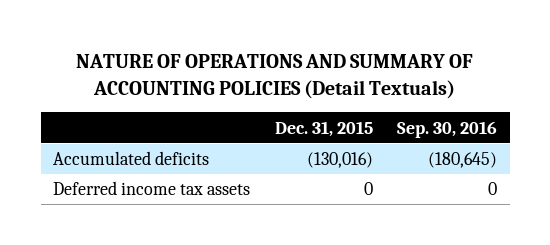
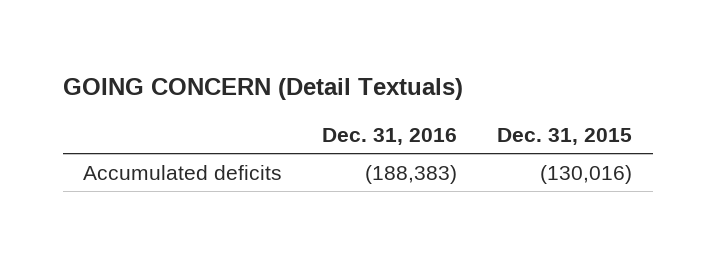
- NATURE OF OPERATIONS AND SUMMARY OF ACCOUNTING POLICIES (Detail Textuals)
+ GOING CONCERN (Detail Textuals)
- | Dec. 31, 2015 | Sep. 30, 2016
+ | Dec. 31, 2016 | Dec. 31, 2015
- Deferred income tax assets | 0 | 0

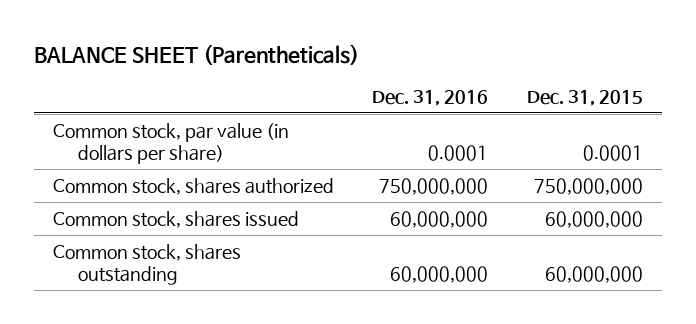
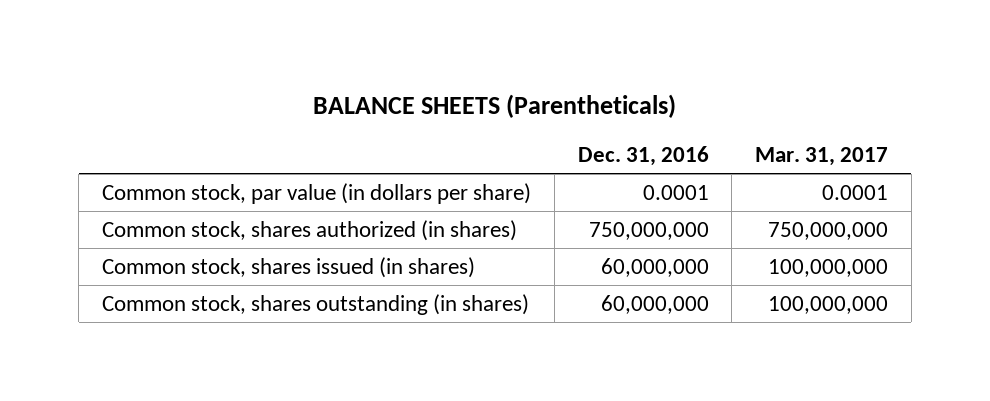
- BALANCE SHEET (Parentheticals)
+ BALANCE SHEETS (Parentheticals)
- | Dec. 31, 2016 | Dec. 31, 2015
+ | Dec. 31, 2016 | Mar. 31, 2017
- Common stock, shares authorized | 750,000,000 | 750,000,000
- Common stock, shares issued | 60,000,000 | 60,000,000
- Common stock, shares outstanding | 60,000,000 | 60,000,000
+ Common stock, shares authorized (in shares) | 750,000,000 | 750,000,000
+ Common stock, shares issued (in shares) | 60,000,000 | 100,000,000
+ Common stock, shares outstanding (in shares) | 60,000,000 | 100,000,000

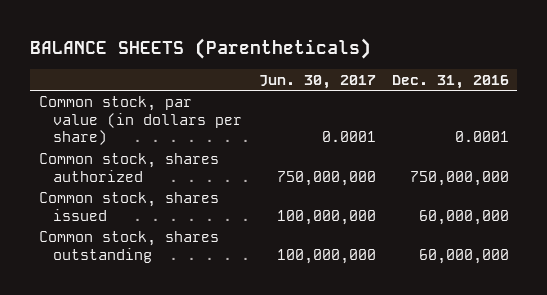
- | Dec. 31, 2016 | Mar. 31, 2017
+ | Jun. 30, 2017 | Dec. 31, 2016
- Common stock, shares authorized (in shares) | 750,000,000 | 750,000,000
- Common stock, shares issued (in shares) | 60,000,000 | 100,000,000
- Common stock, shares outstanding (in shares) | 60,000,000 | 100,000,000
+ Common stock, shares authorized | 750,000,000 | 750,000,000
+ Common stock, shares issued | 100,000,000 | 60,000,000
+ Common stock, shares outstanding | 100,000,000 | 60,000,000

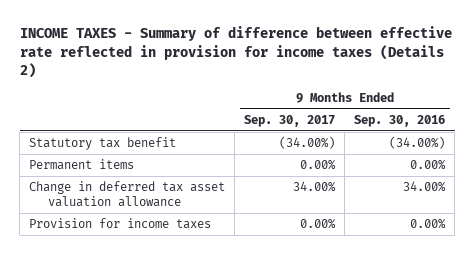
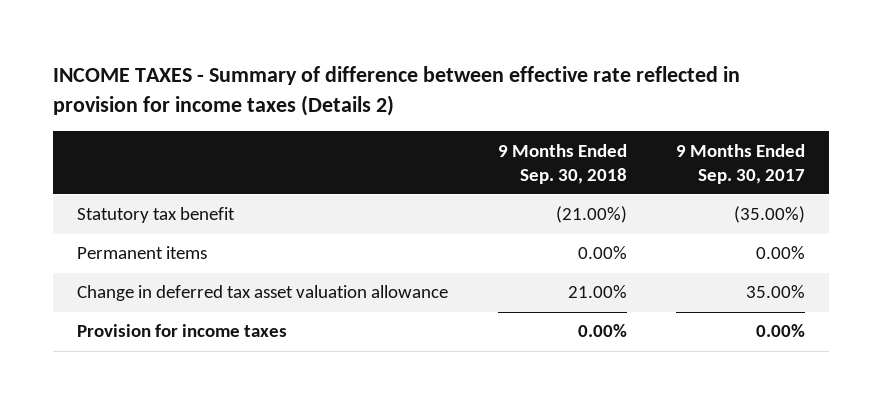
- | 9 Months Ended Sep. 30, 2017 | 9 Months Ended Sep. 30, 2016
+ | 9 Months Ended Sep. 30, 2018 | 9 Months Ended Sep. 30, 2017
- Statutory tax benefit | (34.00%) | (34.00%)
+ Statutory tax benefit | (21.00%) | (35.00%)
- Change in deferred tax asset valuation allowance | 34.00% | 34.00%
+ Change in deferred tax asset valuation allowance | 21.00% | 35.00%

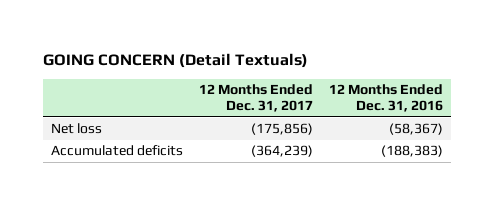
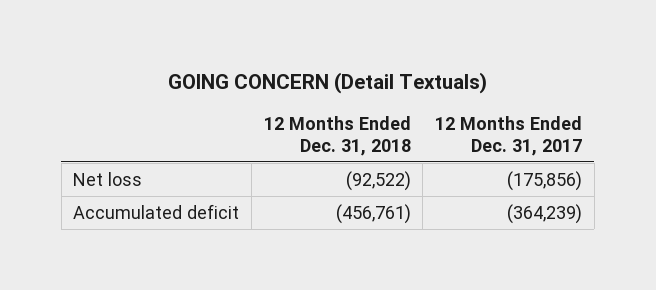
- | 12 Months Ended Dec. 31, 2017 | 12 Months Ended Dec. 31, 2016
+ | 12 Months Ended Dec. 31, 2018 | 12 Months Ended Dec. 31, 2017
- Accumulated deficits | (364,239) | (188,383)
+ Accumulated deficit | (456,761) | (364,239)

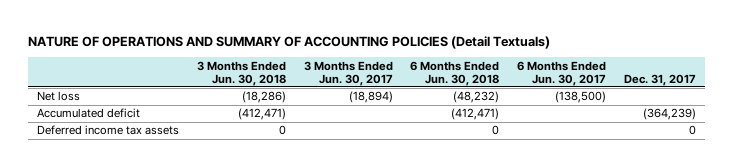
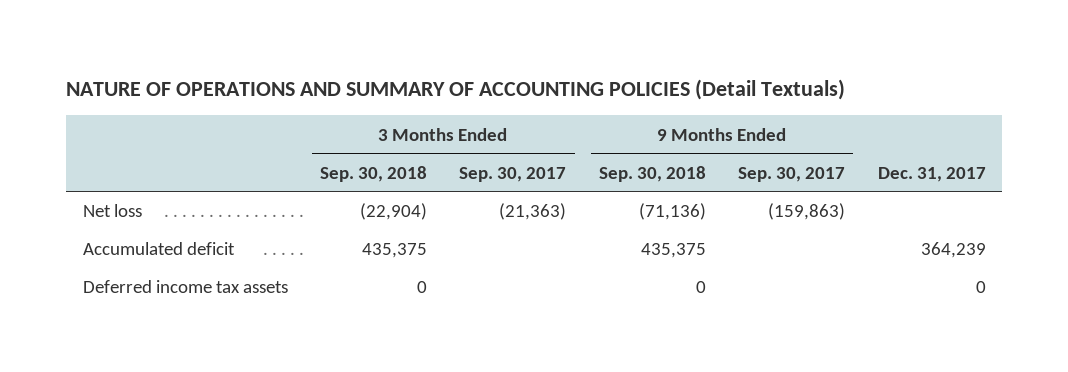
- | 3 Months Ended Jun. 30, 2018 | 3 Months Ended Jun. 30, 2017 | 6 Months Ended Jun. 30, 2018 | 6 Months Ended Jun. 30, 2017 | Dec. 31, 2017
+ | 3 Months Ended Sep. 30, 2018 | 3 Months Ended Sep. 30, 2017 | 9 Months Ended Sep. 30, 2018 | 9 Months Ended Sep. 30, 2017 | Dec. 31, 2017
- Accumulated deficit | (412,471) | | (412,471) | | (364,239)
+ Accumulated deficit | 435,375 | | 435,375 | | 364,239

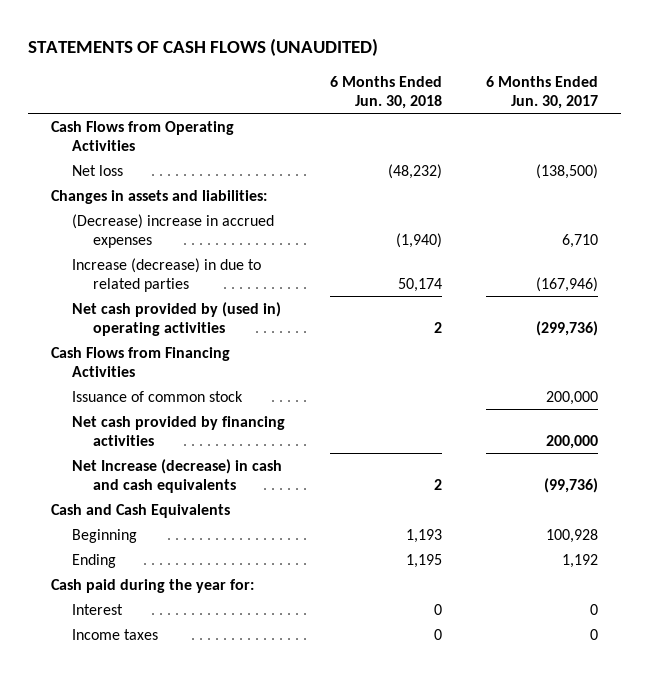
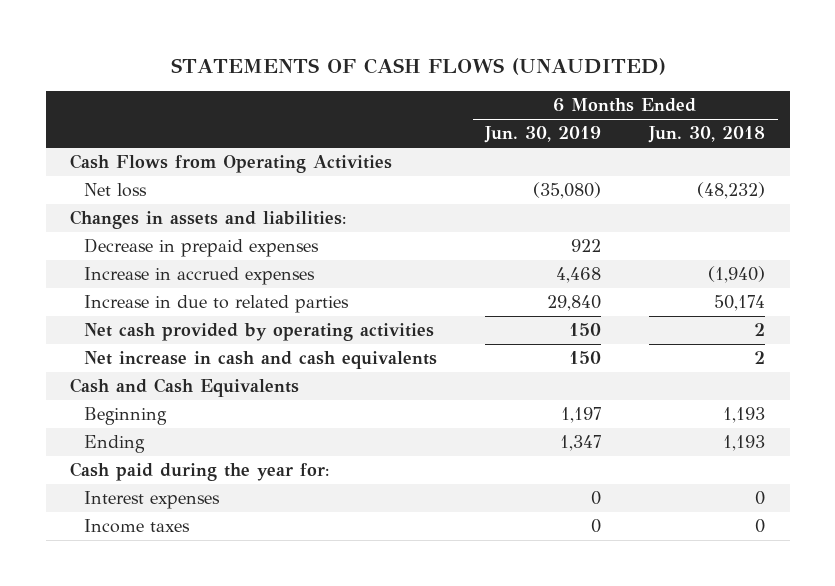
- | 6 Months Ended Jun. 30, 2018 | 6 Months Ended Jun. 30, 2017
+ | 6 Months Ended Jun. 30, 2019 | 6 Months Ended Jun. 30, 2018
- (Decrease) increase in accrued expenses | (1,940) | 6,710
- Increase (decrease) in due to related parties | 50,174 | (167,946)
- Net cash provided by (used in) operating activities | 2 | (299,736)
- Cash Flows from Financing Activities
- Issuance of common stock | | 200,000
- Net cash provided by financing activities | | 200,000
- Net Increase (decrease) in cash and cash equivalents | 2 | (99,736)
+ Decrease in prepaid expenses | 922 |
+ Increase in accrued expenses | 4,468 | (1,940)
+ Increase in due to related parties | 29,840 | 50,174
+ Net cash provided by operating activities | 150 | 2
+ Net increase in cash and cash equivalents | 150 | 2
- Ending | 1,195 | 1,192
+ Ending | 1,347 | 1,193
- Interest | 0 | 0
+ Interest expenses | 0 | 0

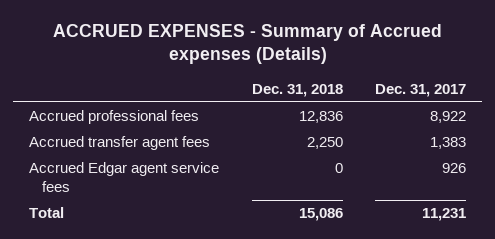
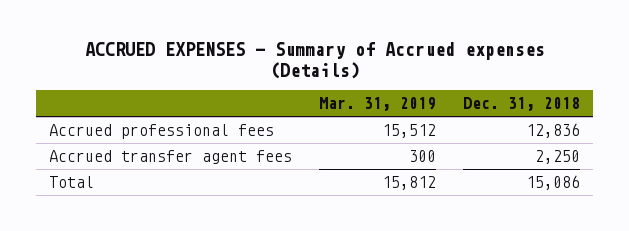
- | Dec. 31, 2018 | Dec. 31, 2017
+ | Mar. 31, 2019 | Dec. 31, 2018
- Accrued Edgar agent service fees | 0 | 926

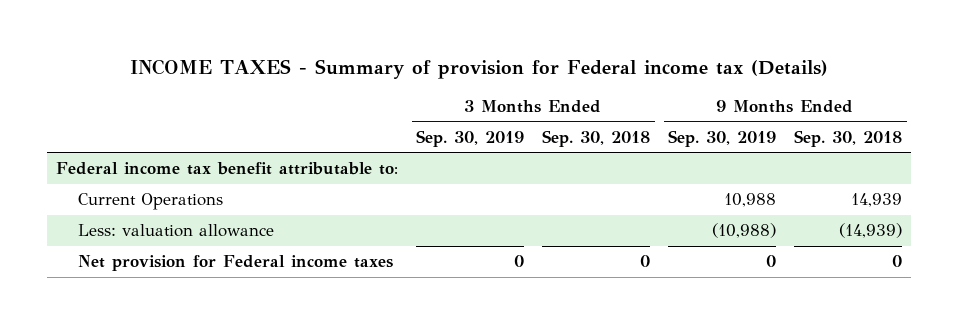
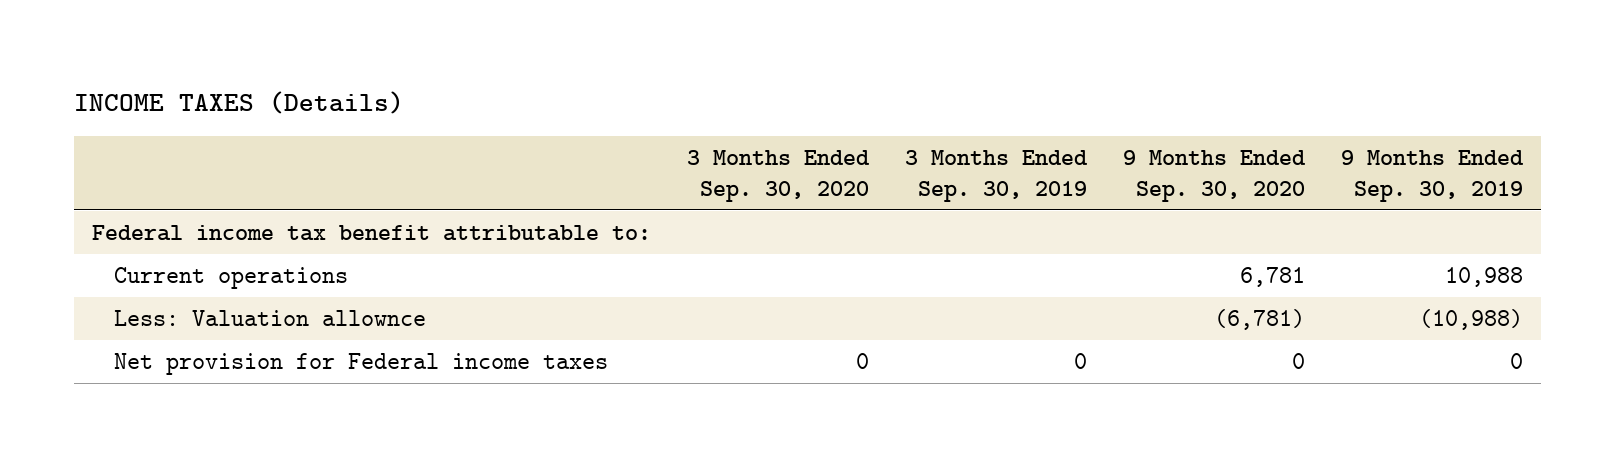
- INCOME TAXES - Summary of provision for Federal income tax (Details)
+ INCOME TAXES (Details)
- | 3 Months Ended Sep. 30, 2019 | 3 Months Ended Sep. 30, 2018 | 9 Months Ended Sep. 30, 2019 | 9 Months Ended Sep. 30, 2018
+ | 3 Months Ended Sep. 30, 2020 | 3 Months Ended Sep. 30, 2019 | 9 Months Ended Sep. 30, 2020 | 9 Months Ended Sep. 30, 2019
- Current Operations | | | 10,988 | 14,939
- Less: valuation allowance | | | (10,988) | (14,939)
+ Current operations | | | 6,781 | 10,988
+ Less: Valuation allownce | | | (6,781) | (10,988)

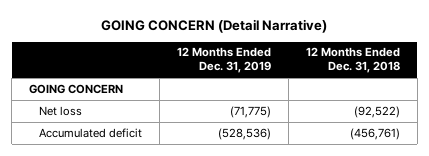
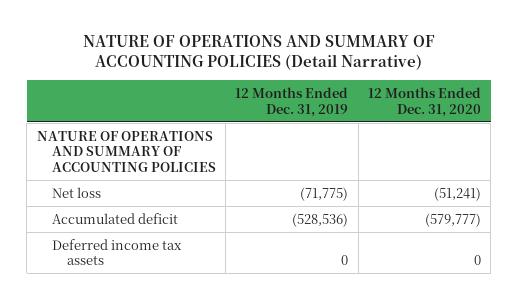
- GOING CONCERN (Detail Narrative)
+ NATURE OF OPERATIONS AND SUMMARY OF ACCOUNTING POLICIES (Detail Narrative)
- | 12 Months Ended Dec. 31, 2019 | 12 Months Ended Dec. 31, 2018
+ | 12 Months Ended Dec. 31, 2019 | 12 Months Ended Dec. 31, 2020
- GOING CONCERN
+ NATURE OF OPERATIONS AND SUMMARY OF ACCOUNTING POLICIES
+ Deferred income tax assets | 0 | 0

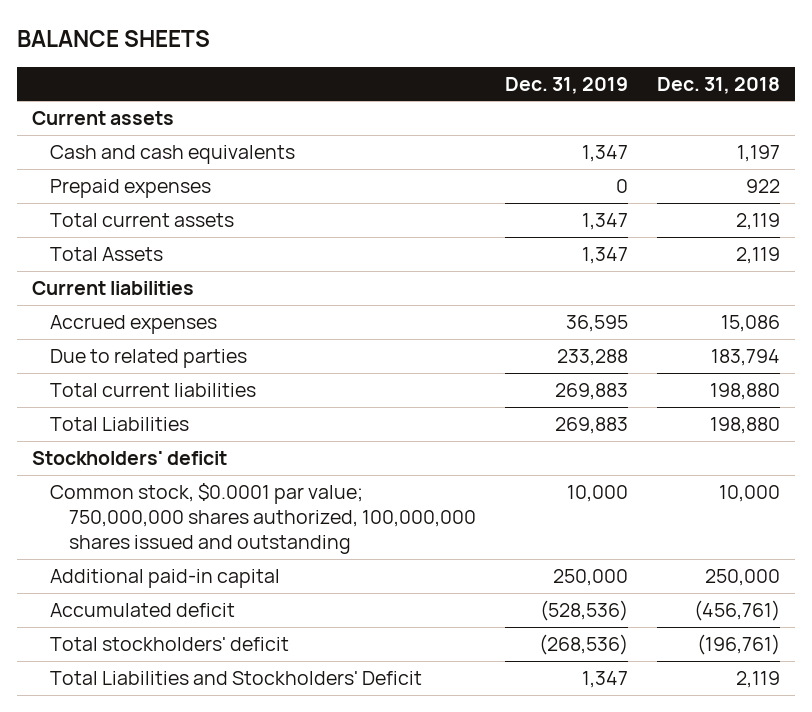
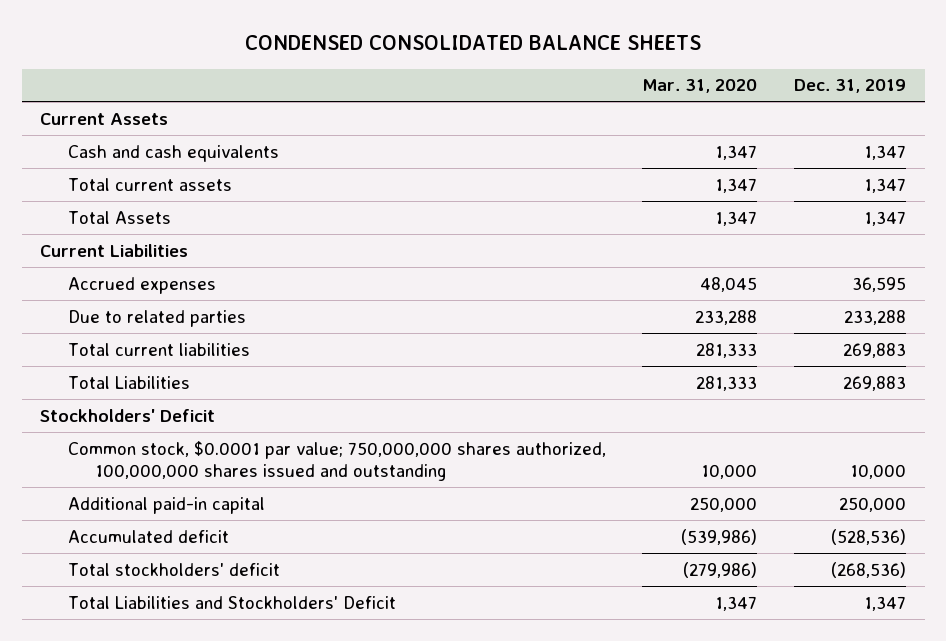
- BALANCE SHEETS
+ CONDENSED CONSOLIDATED BALANCE SHEETS
- | Dec. 31, 2019 | Dec. 31, 2018
+ | Mar. 31, 2020 | Dec. 31, 2019
- Current assets
+ Current Assets
- Prepaid expenses | 0 | 922
- Current liabilities
+ Current Liabilities
- Stockholders' deficit
+ Stockholders' Deficit

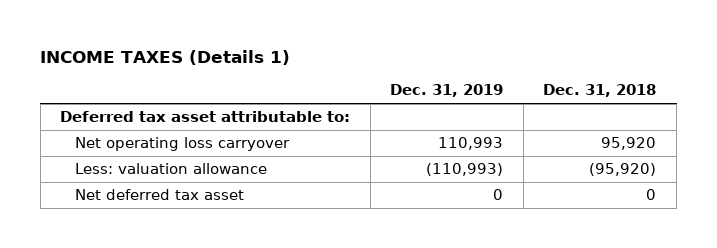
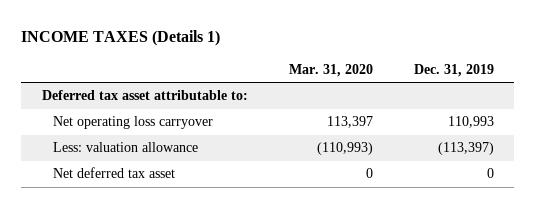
- | Dec. 31, 2019 | Dec. 31, 2018
+ | Mar. 31, 2020 | Dec. 31, 2019
- Less: valuation allowance | (110,993) | (95,920)
+ Less: valuation allowance | (110,993) | (113,397)

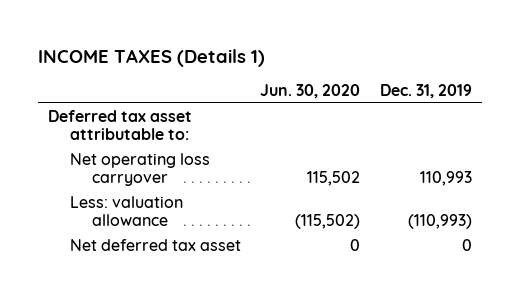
- | Mar. 31, 2020 | Dec. 31, 2019
+ | Jun. 30, 2020 | Dec. 31, 2019
- Less: valuation allowance | (110,993) | (113,397)
+ Less: valuation allowance | (115,502) | (110,993)

